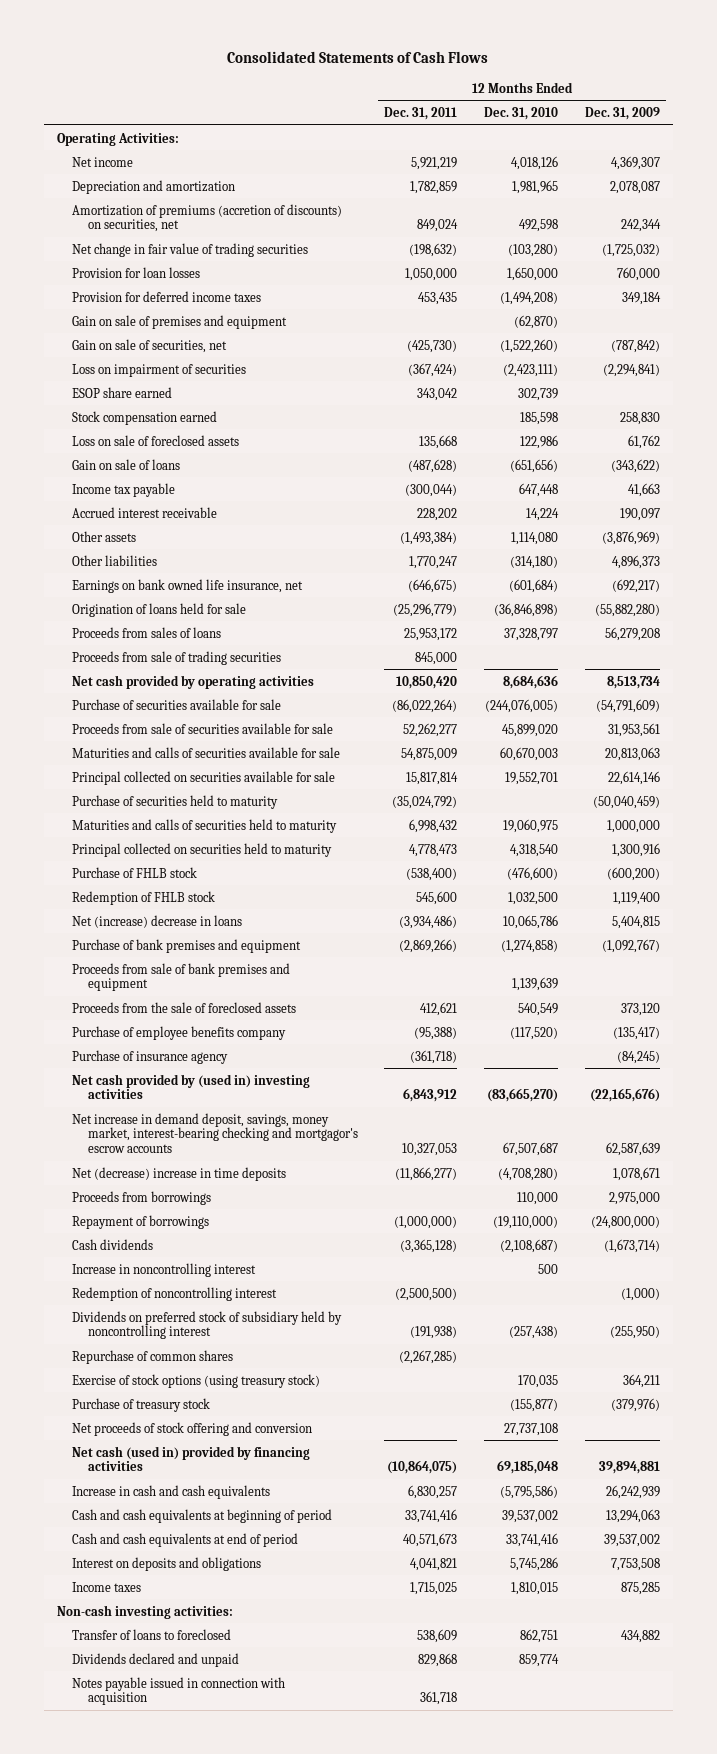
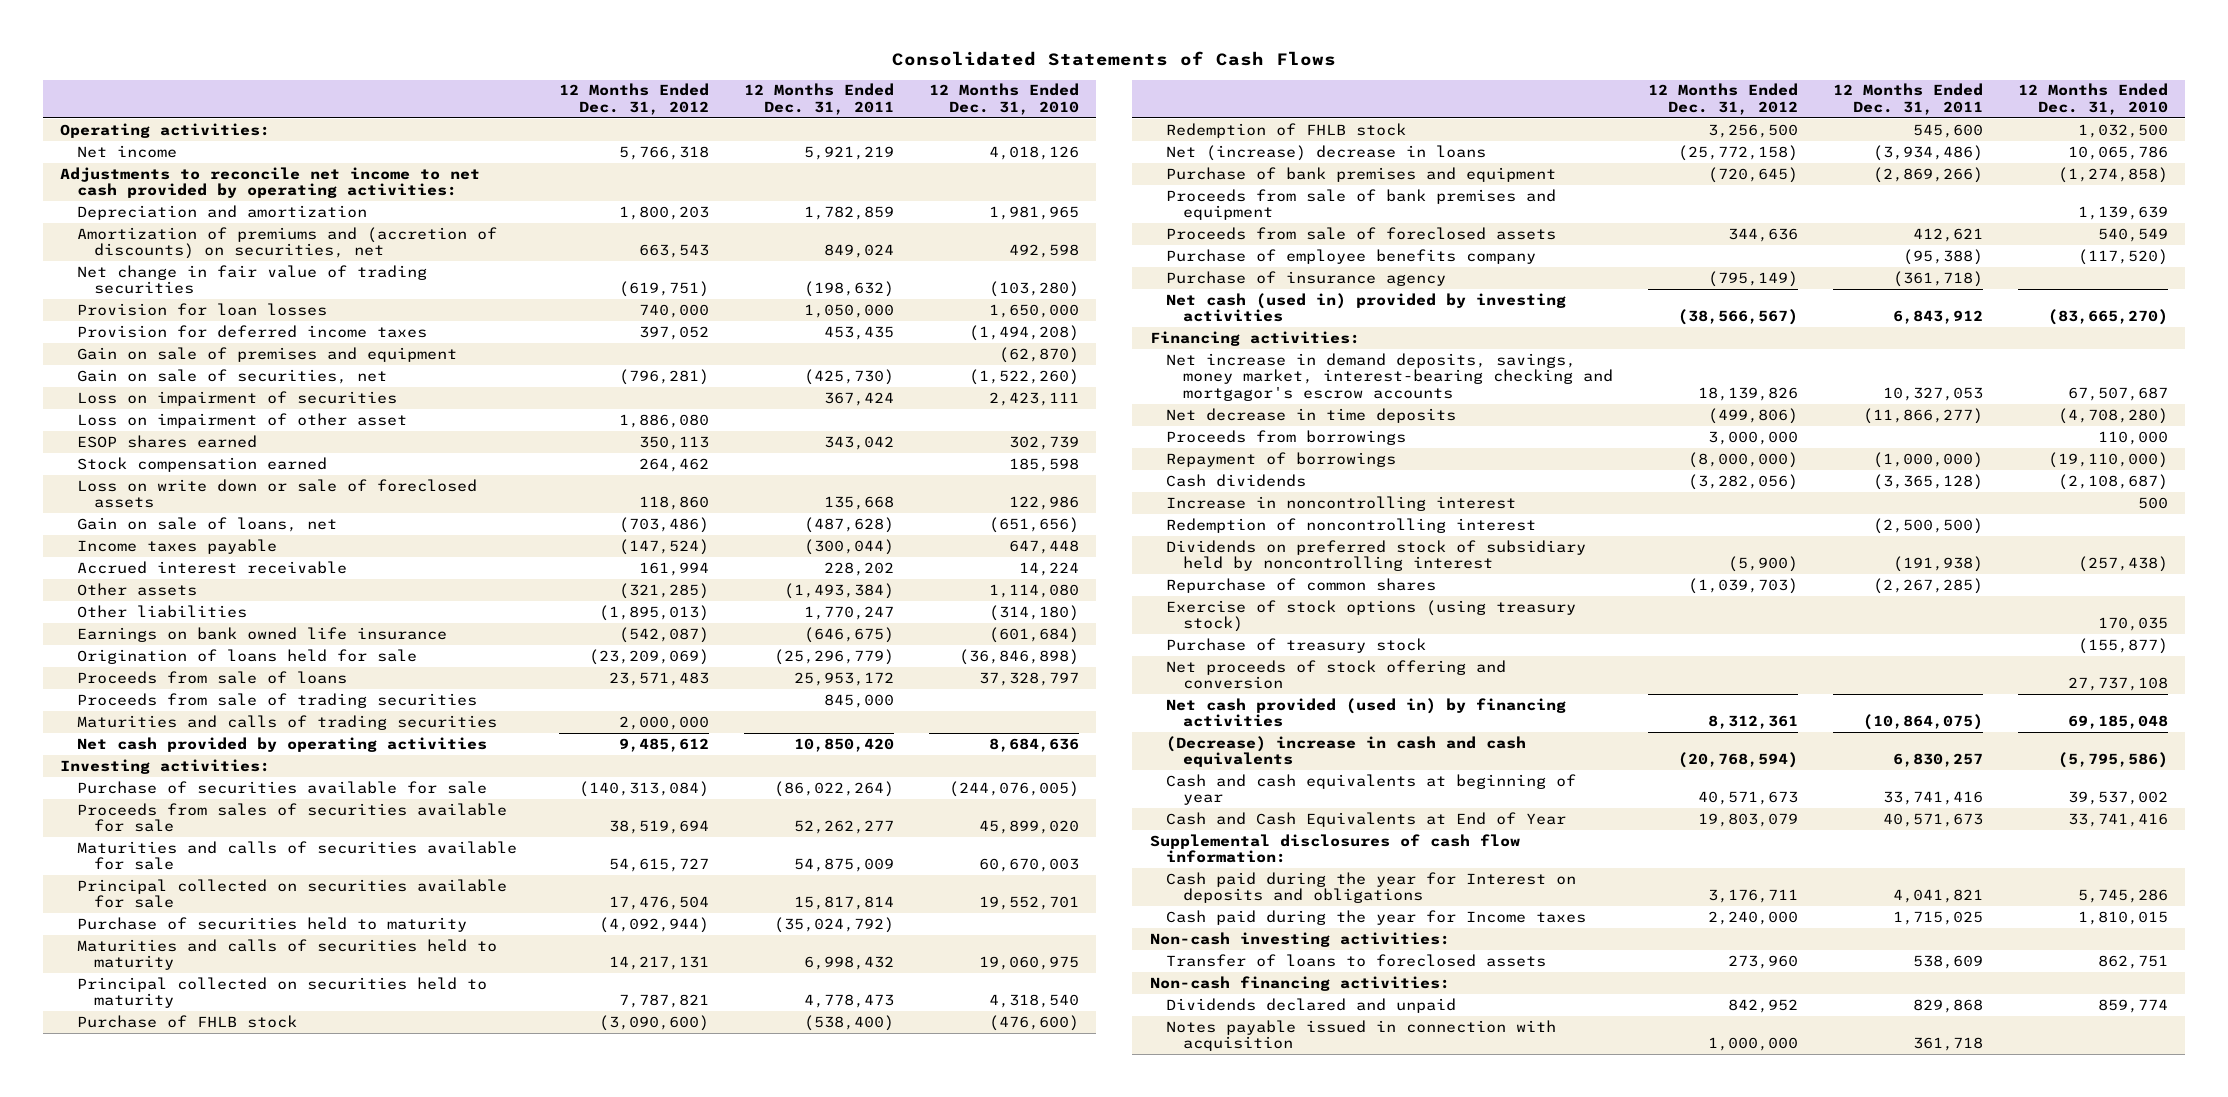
- | 12 Months Ended Dec. 31, 2011 | 12 Months Ended Dec. 31, 2010 | 12 Months Ended Dec. 31, 2009
+ | 12 Months Ended Dec. 31, 2012 | 12 Months Ended Dec. 31, 2011 | 12 Months Ended Dec. 31, 2010
- Operating Activities:
+ Operating activities:
+ Adjustments to reconcile net income to net cash provided by operating activities:
- Amortization of premiums (accretion of discounts) on securities, net | 849,024 | 492,598 | 242,344
+ Amortization of premiums and (accretion of discounts) on securities, net | 663,543 | 849,024 | 492,598
- Loss on impairment of securities | (367,424) | (2,423,111) | (2,294,841)
- ESOP share earned | 343,042 | 302,739 |
+ Loss on impairment of securities | | 367,424 | 2,423,111
+ Loss on impairment of other asset | 1,886,080 | |
+ ESOP shares earned | 350,113 | 343,042 | 302,739
- Loss on sale of foreclosed assets | 135,668 | 122,986 | 61,762
- Gain on sale of loans | (487,628) | (651,656) | (343,622)
- Income tax payable | (300,044) | 647,448 | 41,663
+ Loss on write down or sale of foreclosed assets | 118,860 | 135,668 | 122,986
+ Gain on sale of loans, net | (703,486) | (487,628) | (651,656)
+ Income taxes payable | (147,524) | (300,044) | 647,448
- Earnings on bank owned life insurance, net | (646,675) | (601,684) | (692,217)
+ Earnings on bank owned life insurance | (542,087) | (646,675) | (601,684)
- Proceeds from sales of loans | 25,953,172 | 37,328,797 | 56,279,208
+ Proceeds from sale of loans | 23,571,483 | 25,953,172 | 37,328,797
+ Maturities and calls of trading securities | 2,000,000 | |
+ Investing activities:
- Proceeds from sale of securities available for sale | 52,262,277 | 45,899,020 | 31,953,561
+ Proceeds from sales of securities available for sale | 38,519,694 | 52,262,277 | 45,899,020
- Proceeds from the sale of foreclosed assets | 412,621 | 540,549 | 373,120
+ Proceeds from sale of foreclosed assets | 344,636 | 412,621 | 540,549
- Net cash provided by (used in) investing activities | 6,843,912 | (83,665,270) | (22,165,676)
- Net increase in demand deposit, savings, money market, interest-bearing checking and mortgagor's escrow accounts | 10,327,053 | 67,507,687 | 62,587,639
- Net (decrease) increase in time deposits | (11,866,277) | (4,708,280) | 1,078,671
+ Net cash (used in) provided by investing activities | (38,566,567) | 6,843,912 | (83,665,270)
+ Financing activities:
+ Net increase in demand deposits, savings, money market, interest-bearing checking and mortgagor's escrow accounts | 18,139,826 | 10,327,053 | 67,507,687
+ Net decrease in time deposits | (499,806) | (11,866,277) | (4,708,280)
- Net cash (used in) provided by financing activities | (10,864,075) | 69,185,048 | 39,894,881
- Increase in cash and cash equivalents | 6,830,257 | (5,795,586) | 26,242,939
- Cash and cash equivalents at beginning of period | 33,741,416 | 39,537,002 | 13,294,063
- Cash and cash equivalents at end of period | 40,571,673 | 33,741,416 | 39,537,002
- Interest on deposits and obligations | 4,041,821 | 5,745,286 | 7,753,508
- Income taxes | 1,715,025 | 1,810,015 | 875,285
+ Net cash provided (used in) by financing activities | 8,312,361 | (10,864,075) | 69,185,048
+ (Decrease) increase in cash and cash equivalents | (20,768,594) | 6,830,257 | (5,795,586)
+ Cash and cash equivalents at beginning of year | 40,571,673 | 33,741,416 | 39,537,002
+ Cash and Cash Equivalents at End of Year | 19,803,079 | 40,571,673 | 33,741,416
+ Supplemental disclosures of cash flow information:
+ Cash paid during the year for Interest on deposits and obligations | 3,176,711 | 4,041,821 | 5,745,286
+ Cash paid during the year for Income taxes | 2,240,000 | 1,715,025 | 1,810,015
- Transfer of loans to foreclosed | 538,609 | 862,751 | 434,882
+ Transfer of loans to foreclosed assets | 273,960 | 538,609 | 862,751
+ Non-cash financing activities:

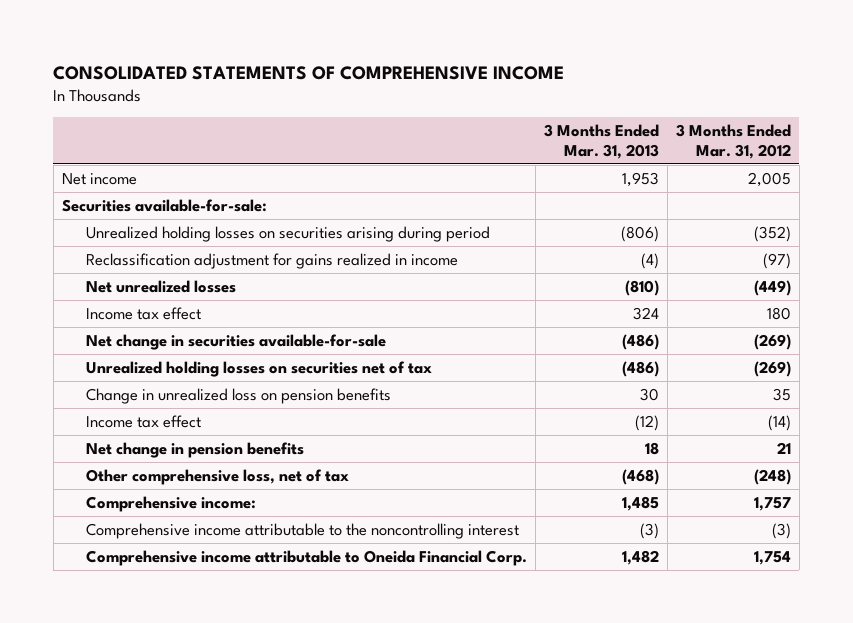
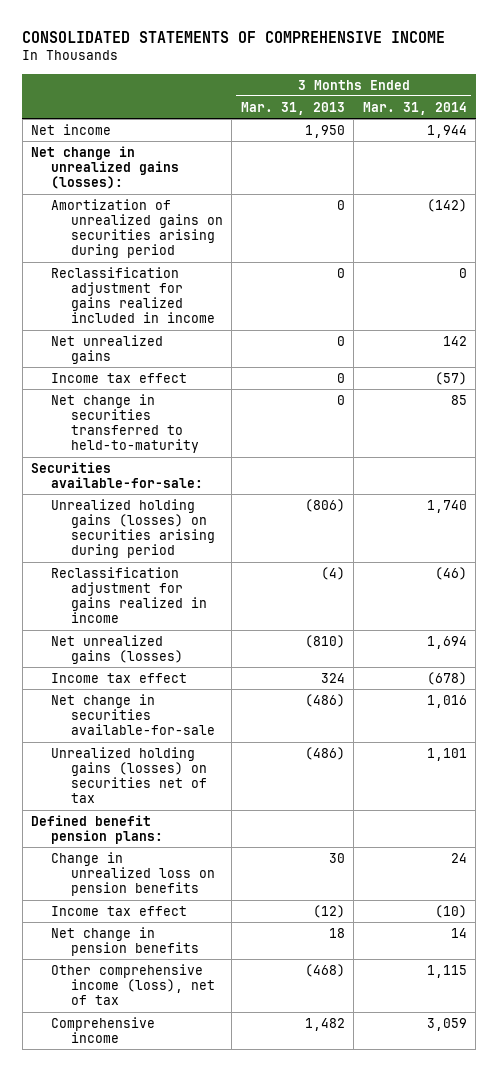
- | 3 Months Ended Mar. 31, 2013 | 3 Months Ended Mar. 31, 2012
+ | 3 Months Ended Mar. 31, 2013 | 3 Months Ended Mar. 31, 2014
- Net income | 1,953 | 2,005
+ Net income | 1,950 | 1,944
+ Net change in unrealized gains (losses):
+ Amortization of unrealized gains on securities arising during period | 0 | (142)
+ Reclassification adjustment for gains realized included in income | 0 | 0
+ Net unrealized gains | 0 | 142
+ Income tax effect | 0 | (57)
+ Net change in securities transferred to held-to-maturity | 0 | 85
- Unrealized holding losses on securities arising during period | (806) | (352)
+ Unrealized holding gains (losses) on securities arising during period | (806) | 1,740
- Net unrealized losses | (810) | (449)
+ Net unrealized gains (losses) | (810) | 1,694
- Unrealized holding losses on securities net of tax | (486) | (269)
+ Unrealized holding gains (losses) on securities net of tax | (486) | 1,101
+ Defined benefit pension plans:
- Other comprehensive loss, net of tax | (468) | (248)
- Comprehensive income: | 1,485 | 1,757
- Comprehensive income attributable to the noncontrolling interest | (3) | (3)
- Comprehensive income attributable to Oneida Financial Corp. | 1,482 | 1,754
+ Other comprehensive income (loss), net of tax | (468) | 1,115
+ Comprehensive income | 1,482 | 3,059

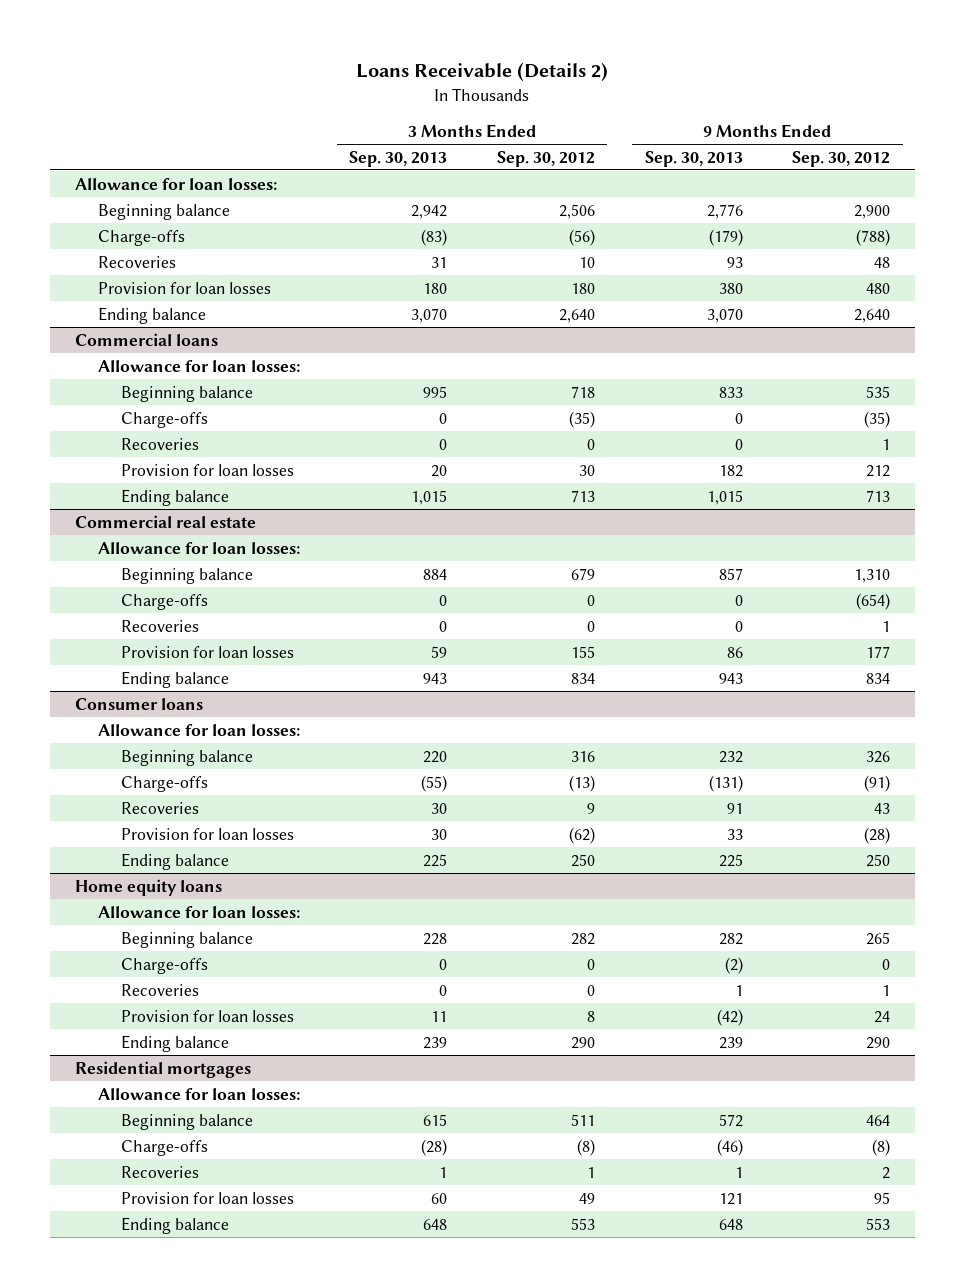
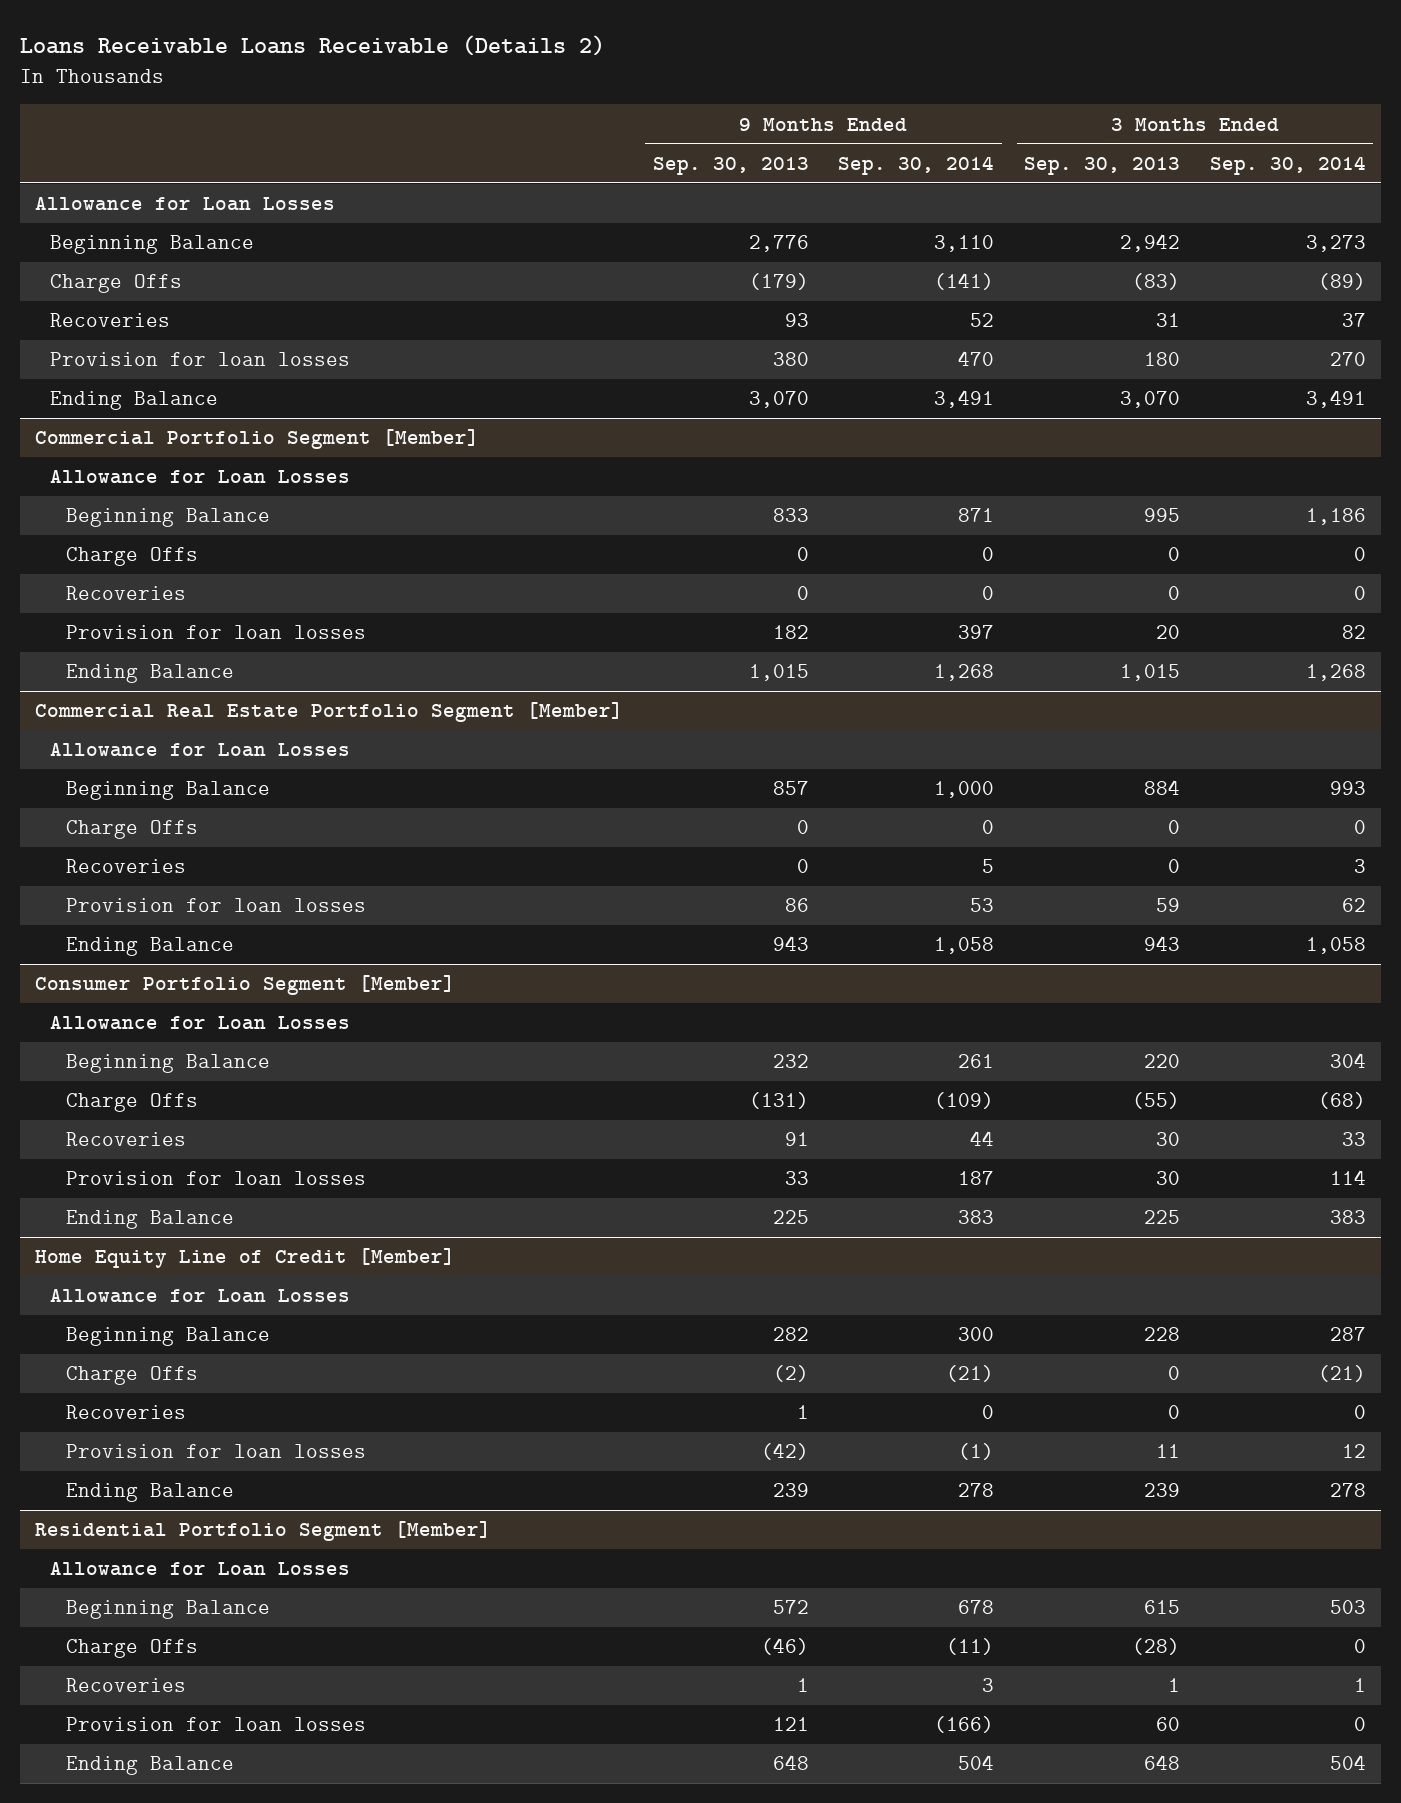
- Loans Receivable (Details 2)
+ Loans Receivable Loans Receivable (Details 2)
- | 3 Months Ended Sep. 30, 2013 | 3 Months Ended Sep. 30, 2012 | 9 Months Ended Sep. 30, 2013 | 9 Months Ended Sep. 30, 2012
+ | 9 Months Ended Sep. 30, 2013 | 9 Months Ended Sep. 30, 2014 | 3 Months Ended Sep. 30, 2013 | 3 Months Ended Sep. 30, 2014
- Allowance for loan losses:
- Beginning balance | 2,942 | 2,506 | 2,776 | 2,900
- Charge-offs | (83) | (56) | (179) | (788)
+ Allowance for Loan Losses
+ Beginning Balance | 2,776 | 3,110 | 2,942 | 3,273
+ Charge Offs | (179) | (141) | (83) | (89)
- Ending balance | 3,070 | 2,640 | 3,070 | 2,640
- Commercial loans
- Allowance for loan losses:
- Beginning balance | 995 | 718 | 833 | 535
- Charge-offs | 0 | (35) | 0 | (35)
+ Ending Balance | 3,070 | 3,491 | 3,070 | 3,491
+ Commercial Portfolio Segment [Member]
+ Allowance for Loan Losses
+ Beginning Balance | 833 | 871 | 995 | 1,186
+ Charge Offs | 0 | 0 | 0 | 0
- Ending balance | 1,015 | 713 | 1,015 | 713
- Commercial real estate
- Allowance for loan losses:
- Beginning balance | 884 | 679 | 857 | 1,310
- Charge-offs | 0 | 0 | 0 | (654)
+ Ending Balance | 1,015 | 1,268 | 1,015 | 1,268
+ Commercial Real Estate Portfolio Segment [Member]
+ Allowance for Loan Losses
+ Beginning Balance | 857 | 1,000 | 884 | 993
+ Charge Offs | 0 | 0 | 0 | 0
- Ending balance | 943 | 834 | 943 | 834
- Consumer loans
- Allowance for loan losses:
- Beginning balance | 220 | 316 | 232 | 326
- Charge-offs | (55) | (13) | (131) | (91)
+ Ending Balance | 943 | 1,058 | 943 | 1,058
+ Consumer Portfolio Segment [Member]
+ Allowance for Loan Losses
+ Beginning Balance | 232 | 261 | 220 | 304
+ Charge Offs | (131) | (109) | (55) | (68)
- Ending balance | 225 | 250 | 225 | 250
- Home equity loans
- Allowance for loan losses:
- Beginning balance | 228 | 282 | 282 | 265
- Charge-offs | 0 | 0 | (2) | 0
+ Ending Balance | 225 | 383 | 225 | 383
+ Home Equity Line of Credit [Member]
+ Allowance for Loan Losses
+ Beginning Balance | 282 | 300 | 228 | 287
+ Charge Offs | (2) | (21) | 0 | (21)
- Ending balance | 239 | 290 | 239 | 290
- Residential mortgages
- Allowance for loan losses:
- Beginning balance | 615 | 511 | 572 | 464
- Charge-offs | (28) | (8) | (46) | (8)
+ Ending Balance | 239 | 278 | 239 | 278
+ Residential Portfolio Segment [Member]
+ Allowance for Loan Losses
+ Beginning Balance | 572 | 678 | 615 | 503
+ Charge Offs | (46) | (11) | (28) | 0
- Ending balance | 648 | 553 | 648 | 553
+ Ending Balance | 648 | 504 | 648 | 504

